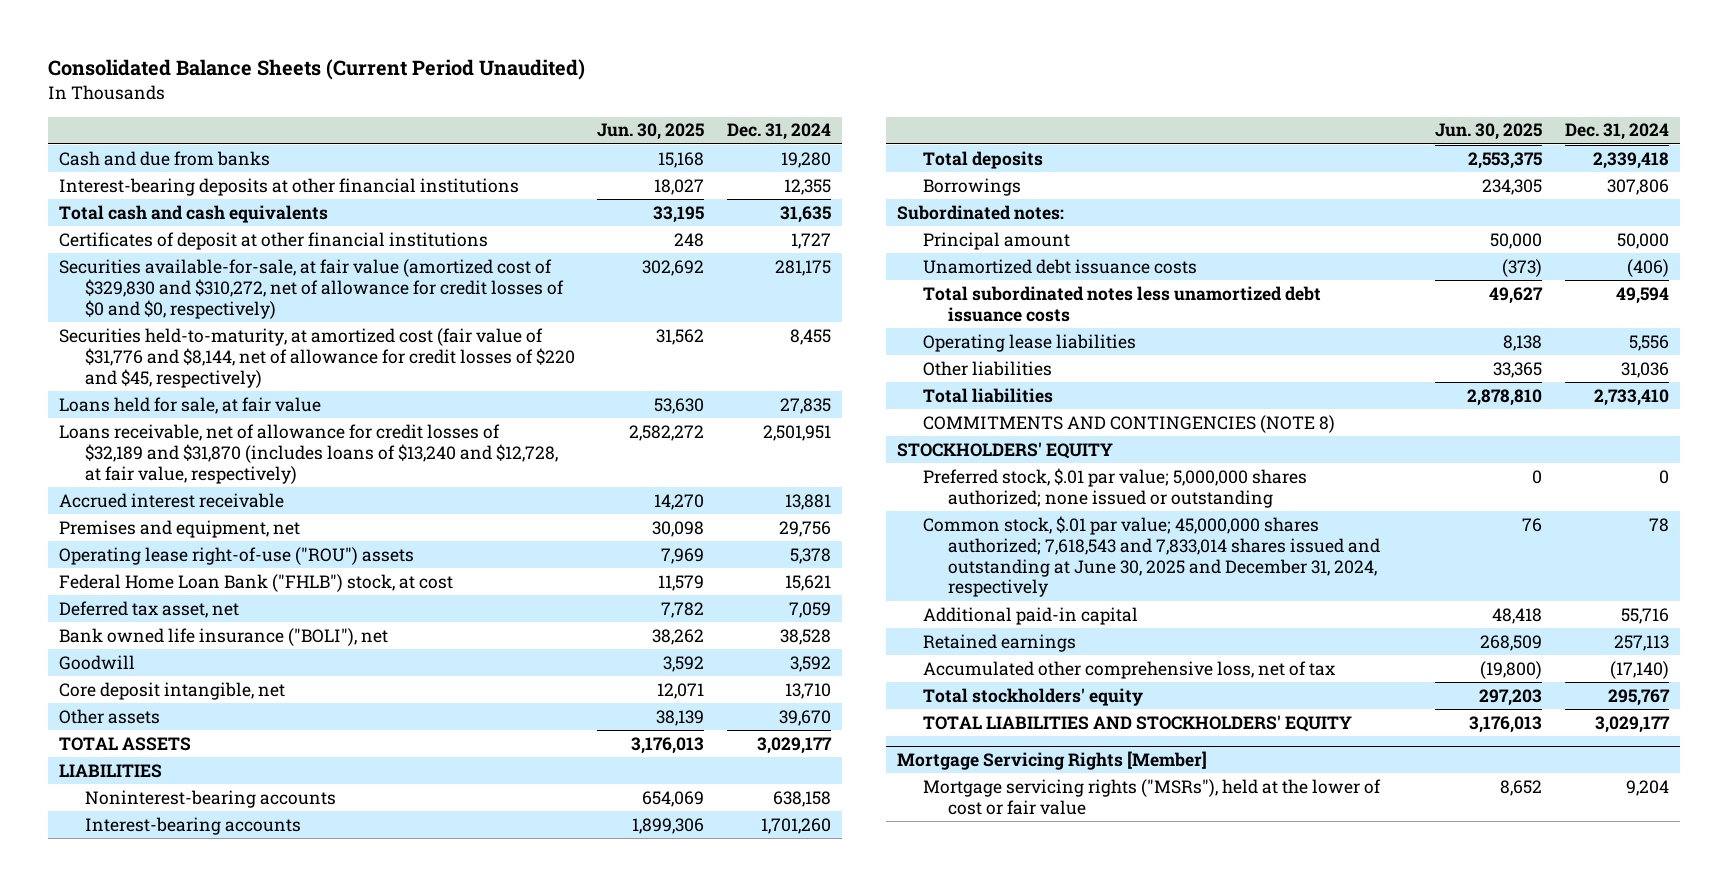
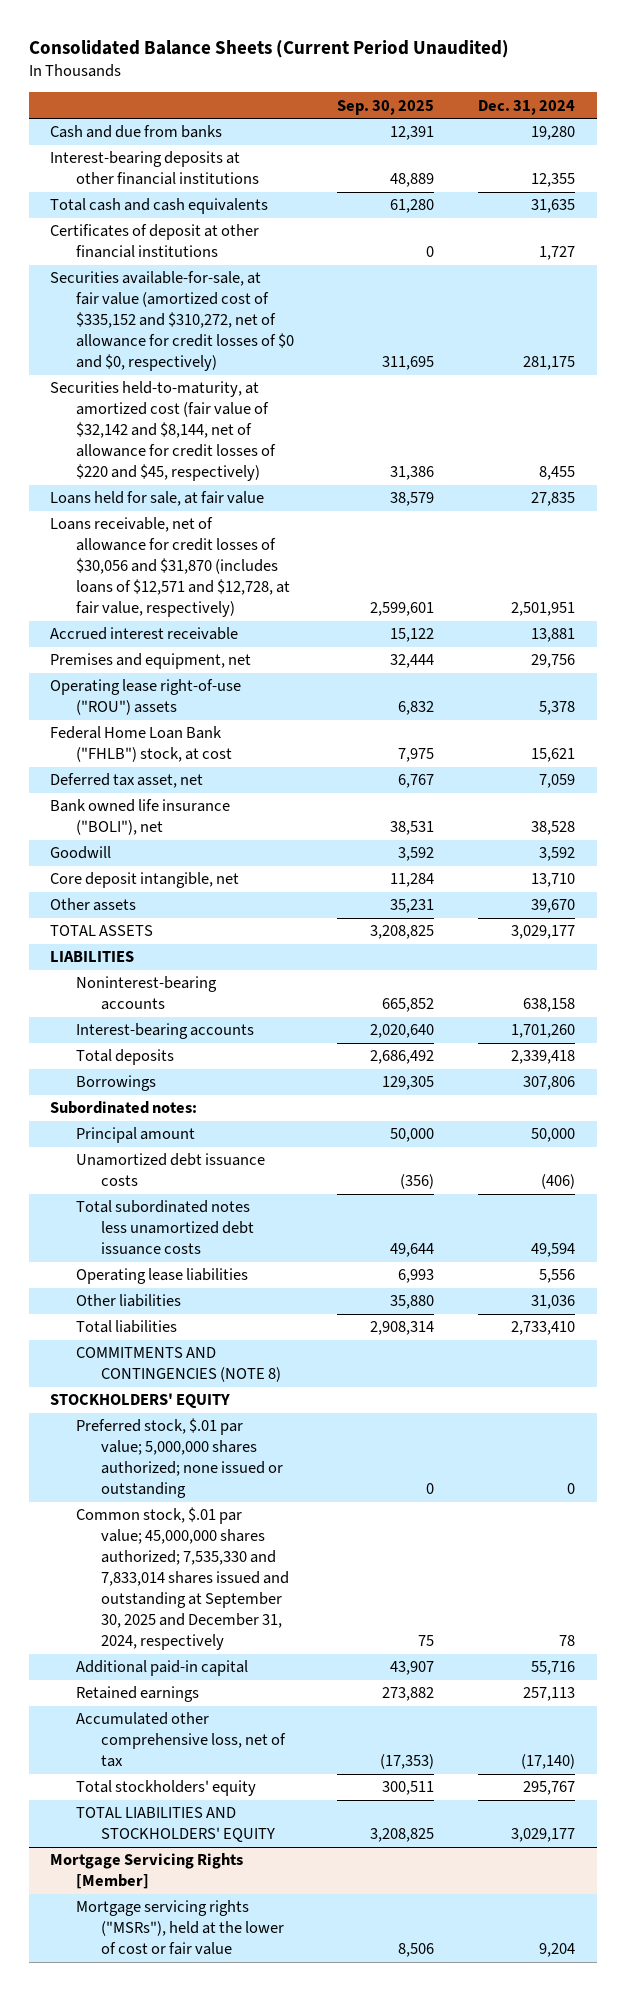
- | Jun. 30, 2025 | Dec. 31, 2024
+ | Sep. 30, 2025 | Dec. 31, 2024
- Securities available-for-sale, at fair value (amortized cost of $329,830 and $310,272, net of allowance for credit losses of $0 and $0, respectively) | 302,692 | 281,175
- Securities held-to-maturity, at amortized cost (fair value of $31,776 and $8,144, net of allowance for credit losses of $220 and $45, respectively) | 31,562 | 8,455
+ Securities available-for-sale, at fair value (amortized cost of $335,152 and $310,272, net of allowance for credit losses of $0 and $0, respectively) | 311,695 | 281,175
+ Securities held-to-maturity, at amortized cost (fair value of $32,142 and $8,144, net of allowance for credit losses of $220 and $45, respectively) | 31,386 | 8,455
- Loans receivable, net of allowance for credit losses of $32,189 and $31,870 (includes loans of $13,240 and $12,728, at fair value, respectively) | 2,582,272 | 2,501,951
+ Loans receivable, net of allowance for credit losses of $30,056 and $31,870 (includes loans of $12,571 and $12,728, at fair value, respectively) | 2,599,601 | 2,501,951
- Common stock, $.01 par value; 45,000,000 shares authorized; 7,618,543 and 7,833,014 shares issued and outstanding at June 30, 2025 and December 31, 2024, respectively | 76 | 78
+ Common stock, $.01 par value; 45,000,000 shares authorized; 7,535,330 and 7,833,014 shares issued and outstanding at September 30, 2025 and December 31, 2024, respectively | 75 | 78

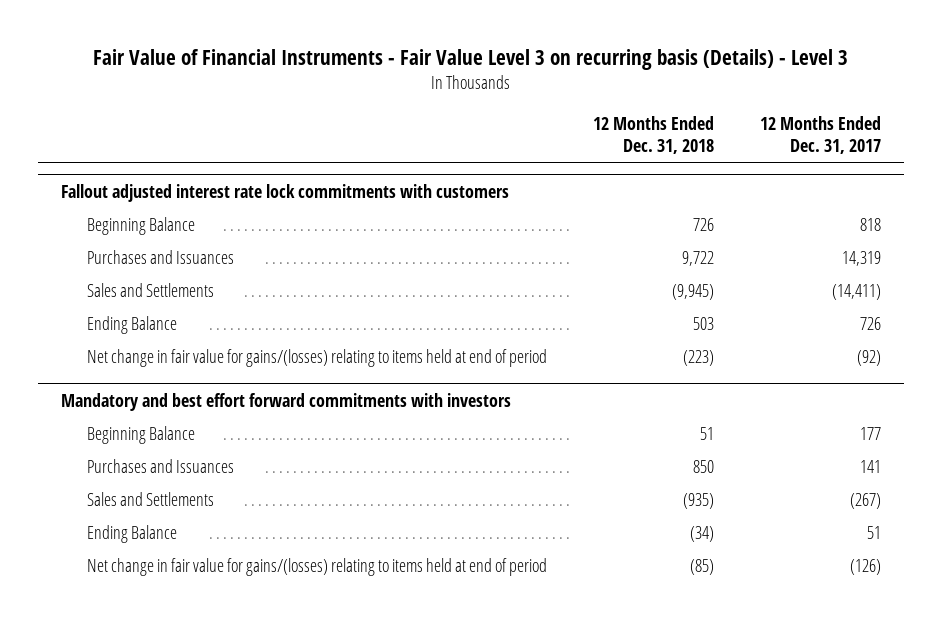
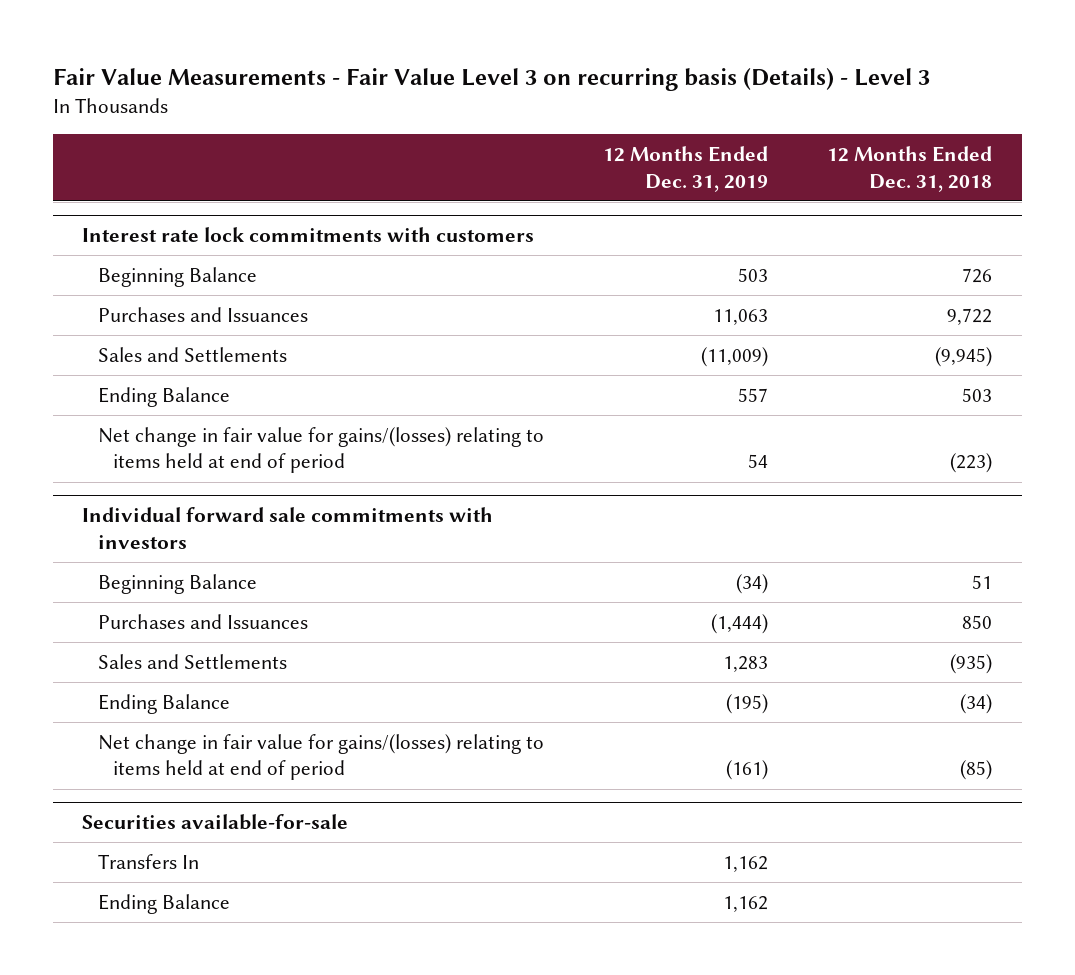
- Fair Value of Financial Instruments - Fair Value Level 3 on recurring basis (Details) - Level 3
+ Fair Value Measurements - Fair Value Level 3 on recurring basis (Details) - Level 3
- | 12 Months Ended Dec. 31, 2018 | 12 Months Ended Dec. 31, 2017
+ | 12 Months Ended Dec. 31, 2019 | 12 Months Ended Dec. 31, 2018
- Fallout adjusted interest rate lock commitments with customers
+ Interest rate lock commitments with customers
- Mandatory and best effort forward commitments with investors
+ Individual forward sale commitments with investors
+ Securities available-for-sale
+ Transfers In | 1,162 |
+ Ending Balance | 1,162 |

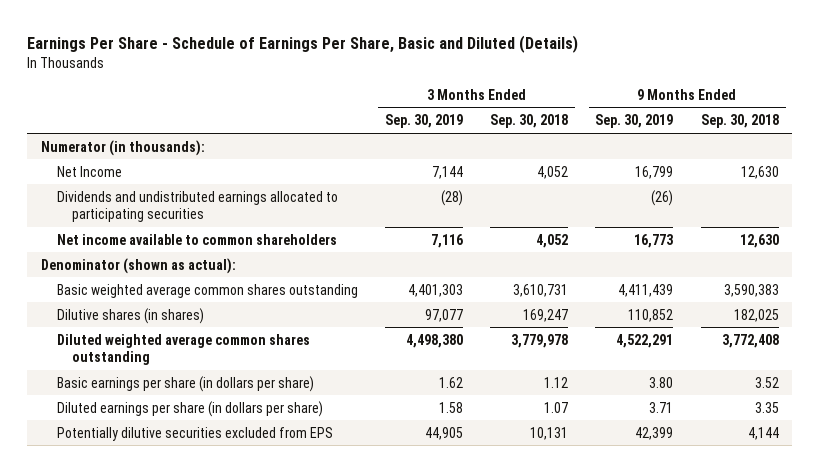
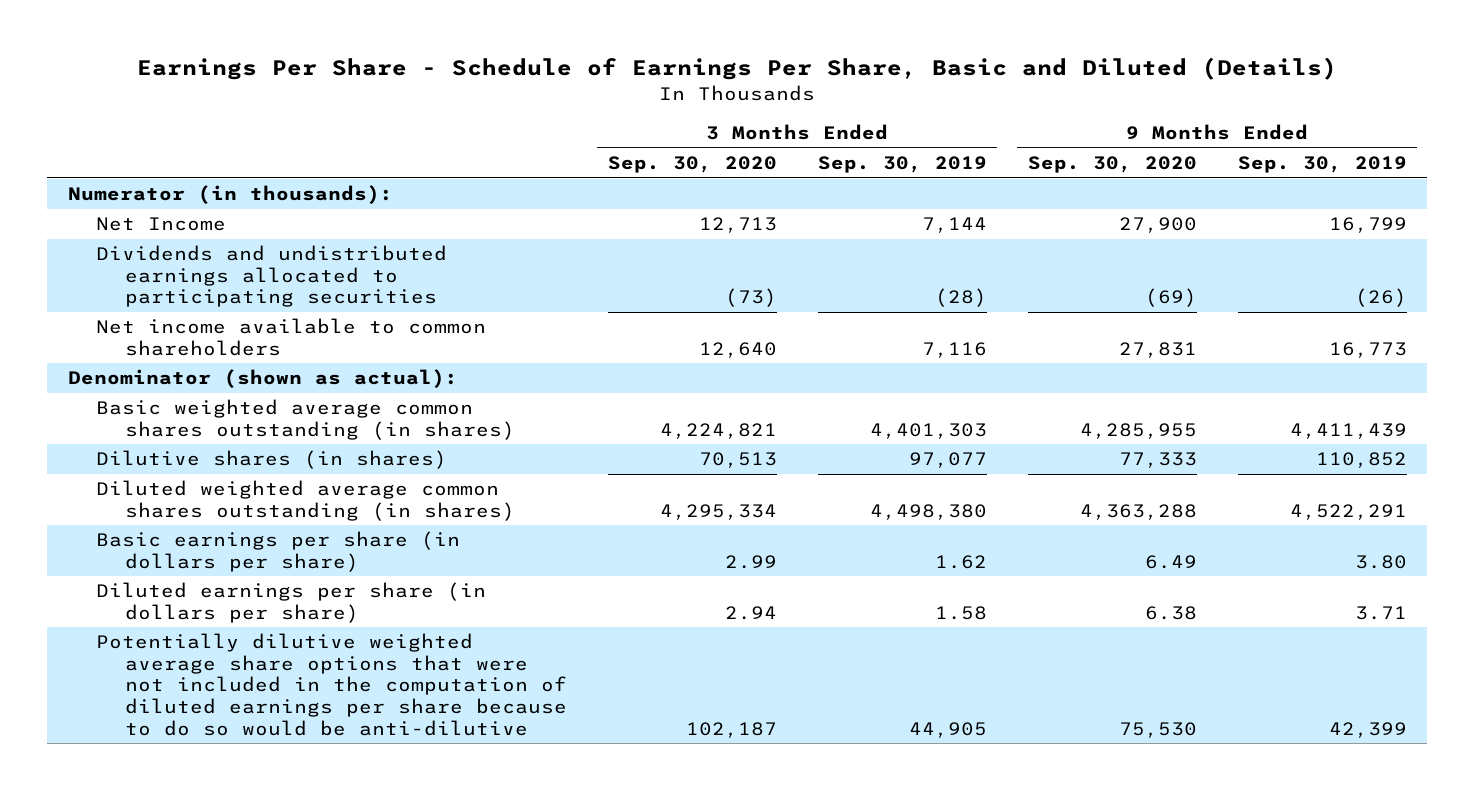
- | 3 Months Ended Sep. 30, 2019 | 3 Months Ended Sep. 30, 2018 | 9 Months Ended Sep. 30, 2019 | 9 Months Ended Sep. 30, 2018
+ | 3 Months Ended Sep. 30, 2020 | 3 Months Ended Sep. 30, 2019 | 9 Months Ended Sep. 30, 2020 | 9 Months Ended Sep. 30, 2019
- Basic weighted average common shares outstanding | 4,401,303 | 3,610,731 | 4,411,439 | 3,590,383
+ Basic weighted average common shares outstanding (in shares) | 4,224,821 | 4,401,303 | 4,285,955 | 4,411,439
- Diluted weighted average common shares outstanding | 4,498,380 | 3,779,978 | 4,522,291 | 3,772,408
+ Diluted weighted average common shares outstanding (in shares) | 4,295,334 | 4,498,380 | 4,363,288 | 4,522,291
- Potentially dilutive securities excluded from EPS | 44,905 | 10,131 | 42,399 | 4,144
+ Potentially dilutive weighted average share options that were not included in the computation of diluted earnings per share because to do so would be anti-dilutive | 102,187 | 44,905 | 75,530 | 42,399

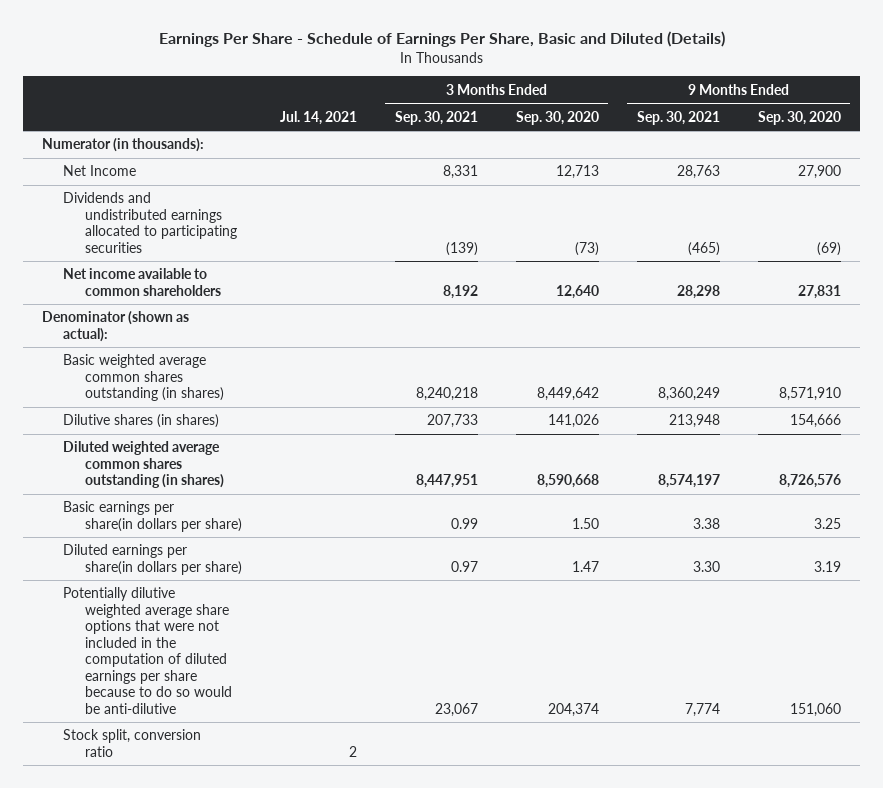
- | 3 Months Ended Sep. 30, 2020 | 3 Months Ended Sep. 30, 2019 | 9 Months Ended Sep. 30, 2020 | 9 Months Ended Sep. 30, 2019
+ | Jul. 14, 2021 | 3 Months Ended Sep. 30, 2021 | 3 Months Ended Sep. 30, 2020 | 9 Months Ended Sep. 30, 2021 | 9 Months Ended Sep. 30, 2020
- Basic weighted average common shares outstanding (in shares) | 4,224,821 | 4,401,303 | 4,285,955 | 4,411,439
- Dilutive shares (in shares) | 70,513 | 97,077 | 77,333 | 110,852
- Diluted weighted average common shares outstanding (in shares) | 4,295,334 | 4,498,380 | 4,363,288 | 4,522,291
- Basic earnings per share (in dollars per share) | 2.99 | 1.62 | 6.49 | 3.80
- Diluted earnings per share (in dollars per share) | 2.94 | 1.58 | 6.38 | 3.71
- Potentially dilutive weighted average share options that were not included in the computation of diluted earnings per share because to do so would be anti-dilutive | 102,187 | 44,905 | 75,530 | 42,399
+ Basic weighted average common shares outstanding (in shares) | | 8,240,218 | 8,449,642 | 8,360,249 | 8,571,910
+ Dilutive shares (in shares) | | 207,733 | 141,026 | 213,948 | 154,666
+ Diluted weighted average common shares outstanding (in shares) | | 8,447,951 | 8,590,668 | 8,574,197 | 8,726,576
+ Basic earnings per share(in dollars per share) | | 0.99 | 1.50 | 3.38 | 3.25
+ Diluted earnings per share(in dollars per share) | | 0.97 | 1.47 | 3.30 | 3.19
+ Potentially dilutive weighted average share options that were not included in the computation of diluted earnings per share because to do so would be anti-dilutive | | 23,067 | 204,374 | 7,774 | 151,060
+ Stock split, conversion ratio | 2 | | | |

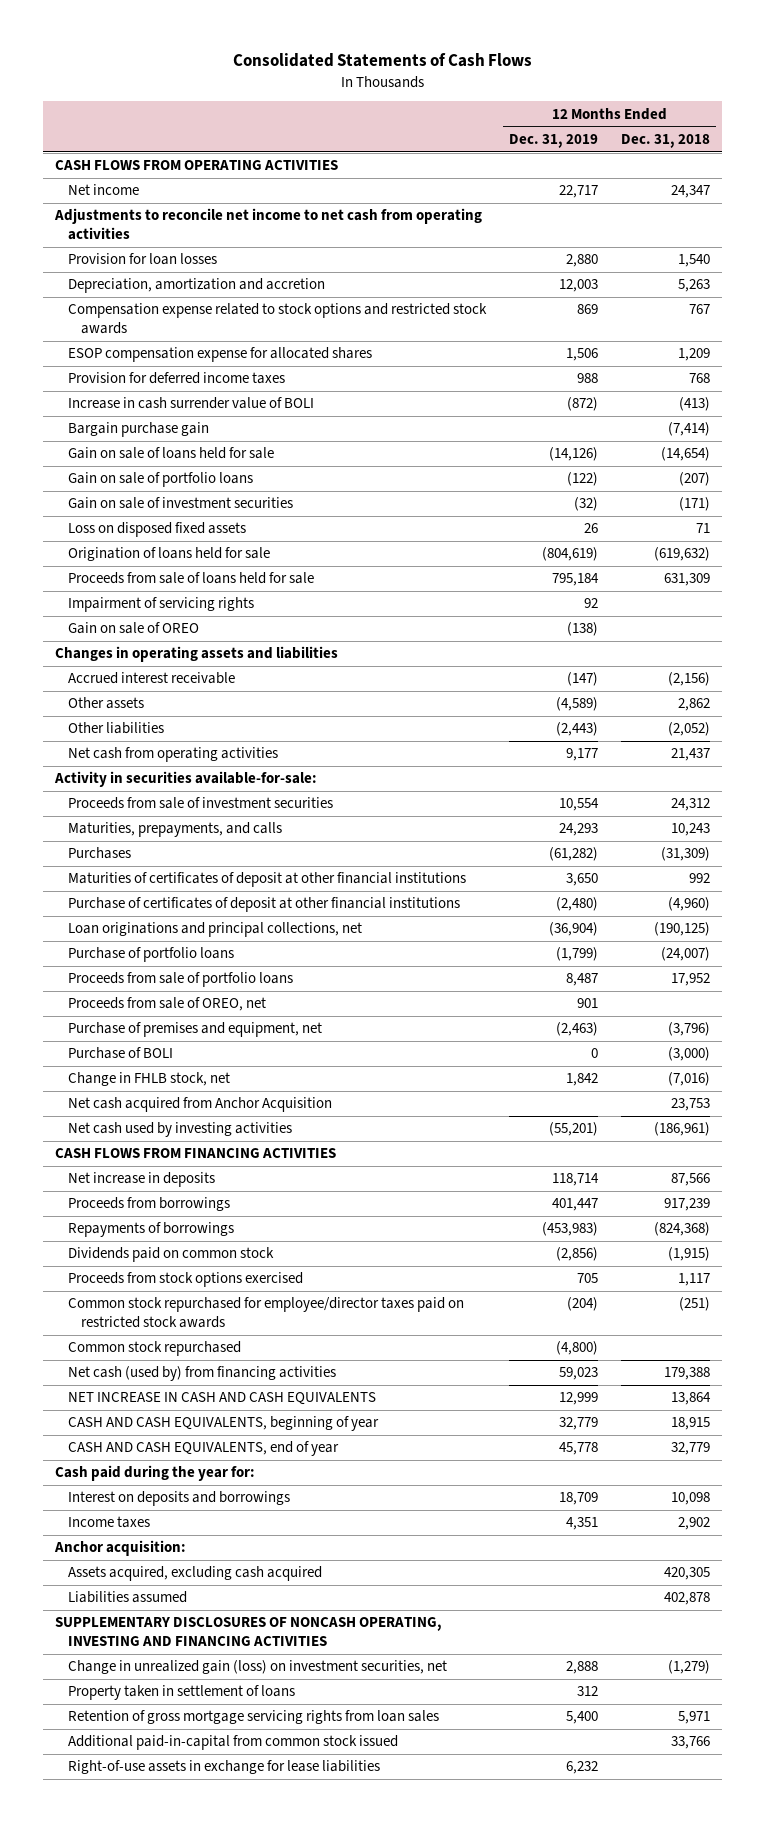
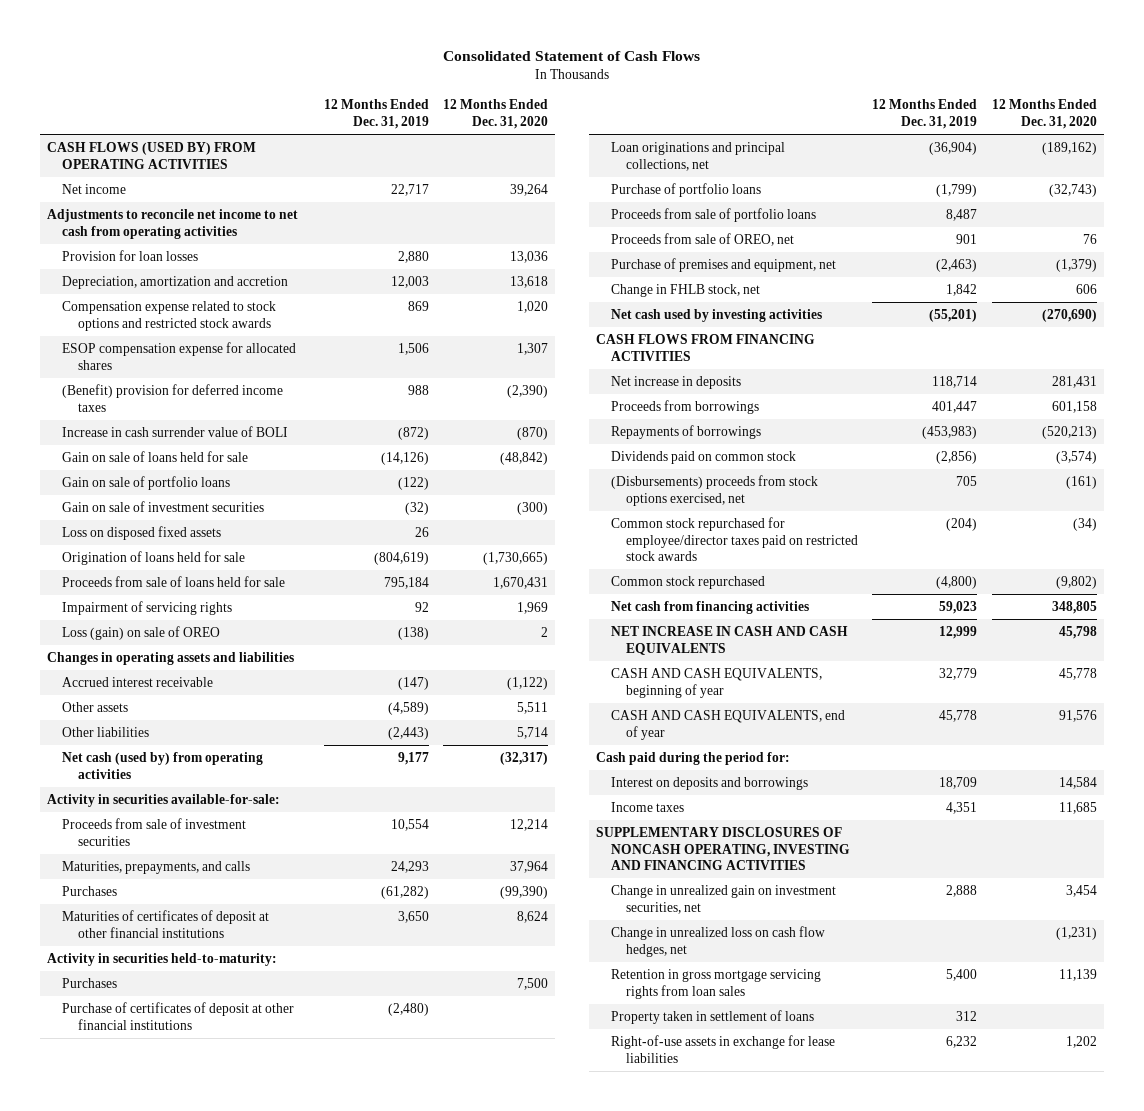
- Consolidated Statements of Cash Flows
+ Consolidated Statement of Cash Flows
- | 12 Months Ended Dec. 31, 2019 | 12 Months Ended Dec. 31, 2018
+ | 12 Months Ended Dec. 31, 2019 | 12 Months Ended Dec. 31, 2020
- CASH FLOWS FROM OPERATING ACTIVITIES
+ CASH FLOWS (USED BY) FROM OPERATING ACTIVITIES
- Provision for deferred income taxes | 988 | 768
+ (Benefit) provision for deferred income taxes | 988 | (2,390)
- Bargain purchase gain | | (7,414)
- Gain on sale of OREO | (138) |
+ Loss (gain) on sale of OREO | (138) | 2
- Net cash from operating activities | 9,177 | 21,437
+ Net cash (used by) from operating activities | 9,177 | (32,317)
+ Activity in securities held-to-maturity:
+ Purchases | | 7,500
- Purchase of BOLI | 0 | (3,000)
- Net cash acquired from Anchor Acquisition | | 23,753
- Proceeds from stock options exercised | 705 | 1,117
+ (Disbursements) proceeds from stock options exercised, net | 705 | (161)
- Net cash (used by) from financing activities | 59,023 | 179,388
+ Net cash from financing activities | 59,023 | 348,805
- Cash paid during the year for:
+ Cash paid during the period for:
- Anchor acquisition:
- Assets acquired, excluding cash acquired | | 420,305
- Liabilities assumed | | 402,878
- Change in unrealized gain (loss) on investment securities, net | 2,888 | (1,279)
+ Change in unrealized gain on investment securities, net | 2,888 | 3,454
+ Change in unrealized loss on cash flow hedges, net | | (1,231)
+ Retention in gross mortgage servicing rights from loan sales | 5,400 | 11,139
- Retention of gross mortgage servicing rights from loan sales | 5,400 | 5,971
- Additional paid-in-capital from common stock issued | | 33,766

